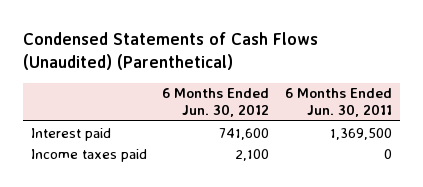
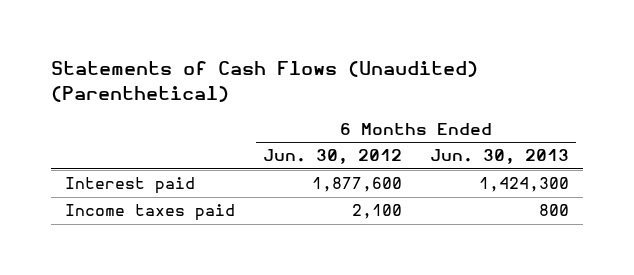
- Condensed Statements of Cash Flows (Unaudited) (Parenthetical)
+ Statements of Cash Flows (Unaudited) (Parenthetical)
- | 6 Months Ended Jun. 30, 2012 | 6 Months Ended Jun. 30, 2011
+ | 6 Months Ended Jun. 30, 2012 | 6 Months Ended Jun. 30, 2013
- Interest paid | 741,600 | 1,369,500
+ Interest paid | 1,877,600 | 1,424,300

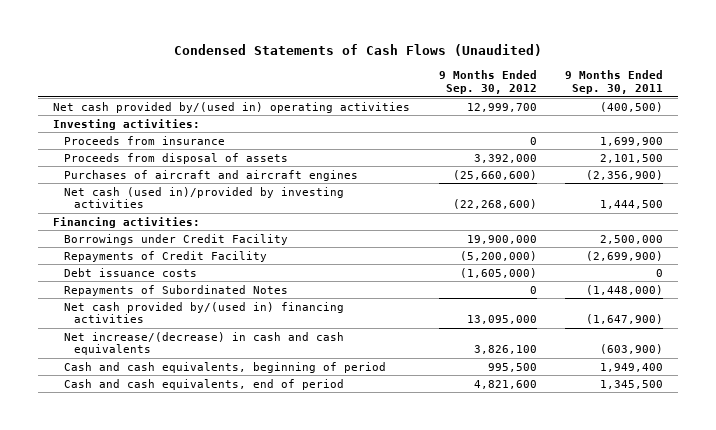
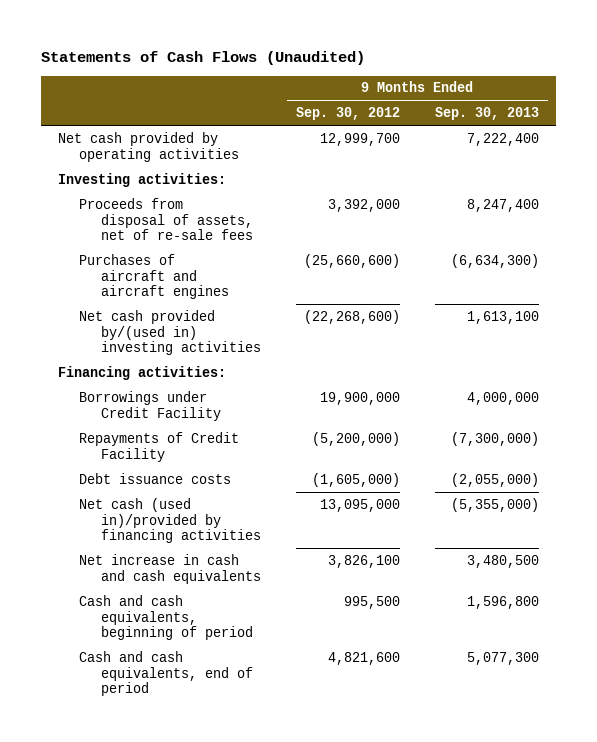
- Condensed Statements of Cash Flows (Unaudited)
+ Statements of Cash Flows (Unaudited)
- | 9 Months Ended Sep. 30, 2012 | 9 Months Ended Sep. 30, 2011
+ | 9 Months Ended Sep. 30, 2012 | 9 Months Ended Sep. 30, 2013
- Net cash provided by/(used in) operating activities | 12,999,700 | (400,500)
+ Net cash provided by operating activities | 12,999,700 | 7,222,400
- Proceeds from insurance | 0 | 1,699,900
- Proceeds from disposal of assets | 3,392,000 | 2,101,500
+ Proceeds from disposal of assets, net of re-sale fees | 3,392,000 | 8,247,400
- Net cash (used in)/provided by investing activities | (22,268,600) | 1,444,500
+ Net cash provided by/(used in) investing activities | (22,268,600) | 1,613,100
- Repayments of Subordinated Notes | 0 | (1,448,000)
- Net cash provided by/(used in) financing activities | 13,095,000 | (1,647,900)
- Net increase/(decrease) in cash and cash equivalents | 3,826,100 | (603,900)
+ Net cash (used in)/provided by financing activities | 13,095,000 | (5,355,000)
+ Net increase in cash and cash equivalents | 3,826,100 | 3,480,500

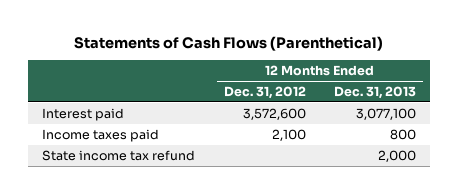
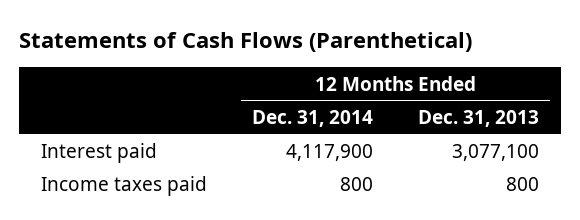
- | 12 Months Ended Dec. 31, 2012 | 12 Months Ended Dec. 31, 2013
+ | 12 Months Ended Dec. 31, 2014 | 12 Months Ended Dec. 31, 2013
- State income tax refund | | 2,000

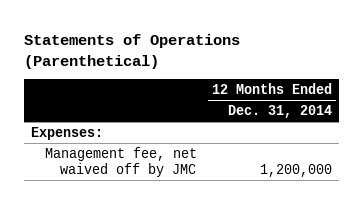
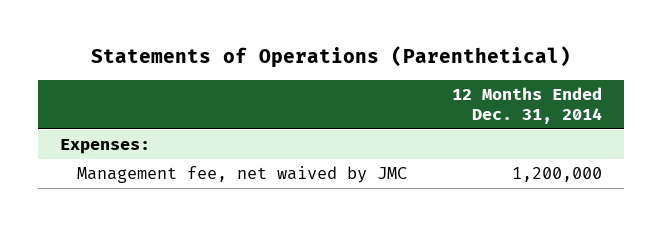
- Management fee, net waived off by JMC | 1,200,000
+ Management fee, net waived by JMC | 1,200,000

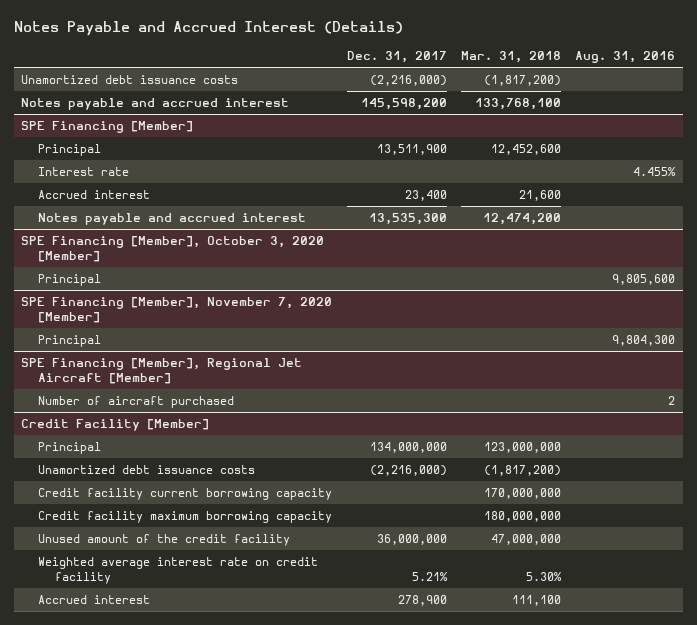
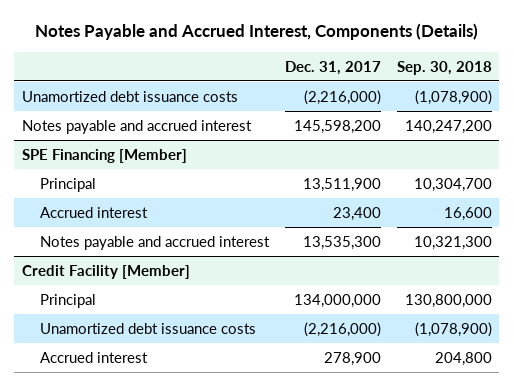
- Notes Payable and Accrued Interest (Details)
+ Notes Payable and Accrued Interest, Components (Details)
- | Dec. 31, 2017 | Mar. 31, 2018 | Aug. 31, 2016
+ | Dec. 31, 2017 | Sep. 30, 2018
@ SPE Financing [Member]
- Interest rate | | | 4.455%
- SPE Financing [Member], October 3, 2020 [Member]
- Principal | | | 9,805,600
- SPE Financing [Member], November 7, 2020 [Member]
- Principal | | | 9,804,300
- SPE Financing [Member], Regional Jet Aircraft [Member]
- Number of aircraft purchased | | | 2
@ Credit Facility [Member]
- Credit facility current borrowing capacity | | 170,000,000 |
- Credit facility maximum borrowing capacity | | 180,000,000 |
- Unused amount of the credit facility | 36,000,000 | 47,000,000 |
- Weighted average interest rate on credit facility | 5.21% | 5.30% |

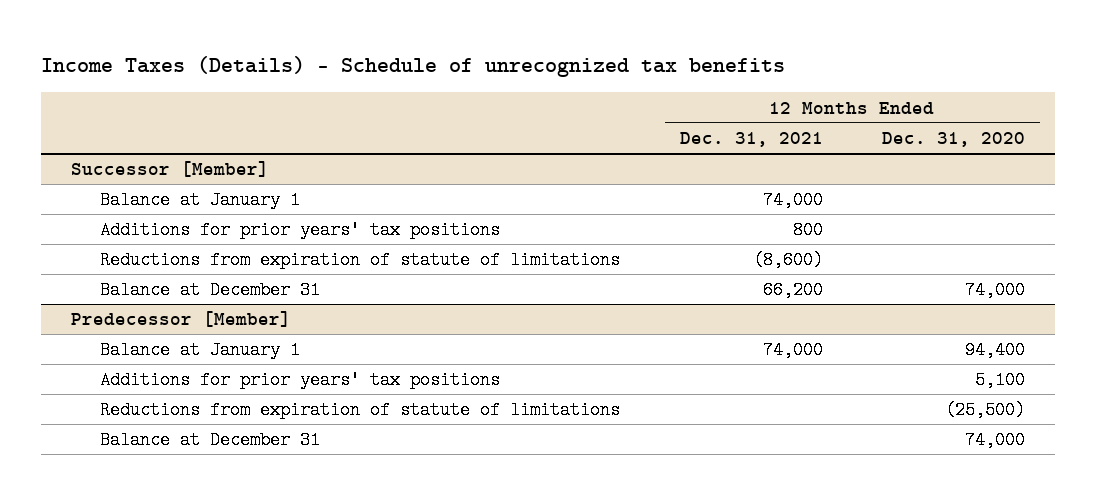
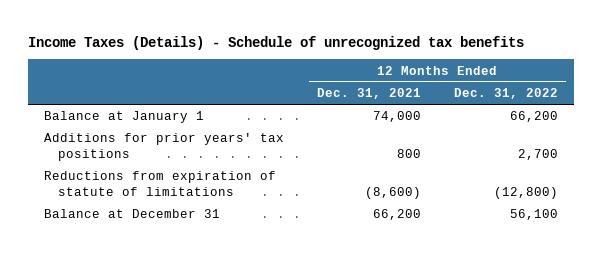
- | 12 Months Ended Dec. 31, 2021 | 12 Months Ended Dec. 31, 2020
+ | 12 Months Ended Dec. 31, 2021 | 12 Months Ended Dec. 31, 2022
- Successor [Member]
- Predecessor [Member]
- Balance at January 1 | 74,000 | 94,400
- Additions for prior years' tax positions | | 5,100
- Reductions from expiration of statute of limitations | | (25,500)
- Balance at December 31 | | 74,000

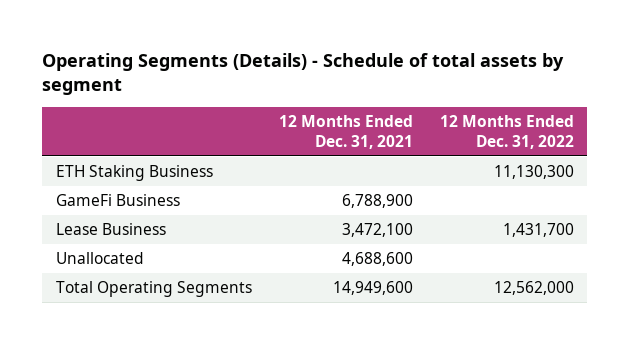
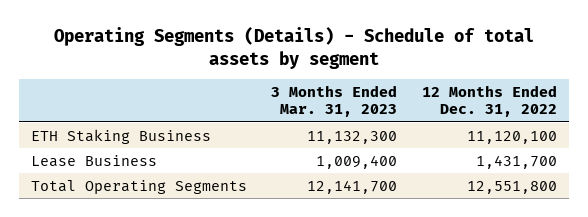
- | 12 Months Ended Dec. 31, 2021 | 12 Months Ended Dec. 31, 2022
+ | 3 Months Ended Mar. 31, 2023 | 12 Months Ended Dec. 31, 2022
- ETH Staking Business | | 11,130,300
- GameFi Business | 6,788,900 |
+ ETH Staking Business | 11,132,300 | 11,120,100
- Unallocated | 4,688,600 |
- Total Operating Segments | 14,949,600 | 12,562,000
+ Total Operating Segments | 12,141,700 | 12,551,800

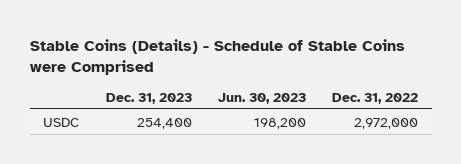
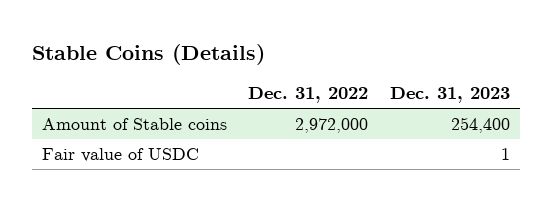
- Stable Coins (Details) - Schedule of Stable Coins were Comprised
+ Stable Coins (Details)
- | Dec. 31, 2023 | Jun. 30, 2023 | Dec. 31, 2022
+ | Dec. 31, 2022 | Dec. 31, 2023
- USDC | 254,400 | 198,200 | 2,972,000
+ Amount of Stable coins | 2,972,000 | 254,400
+ Fair value of USDC | | 1

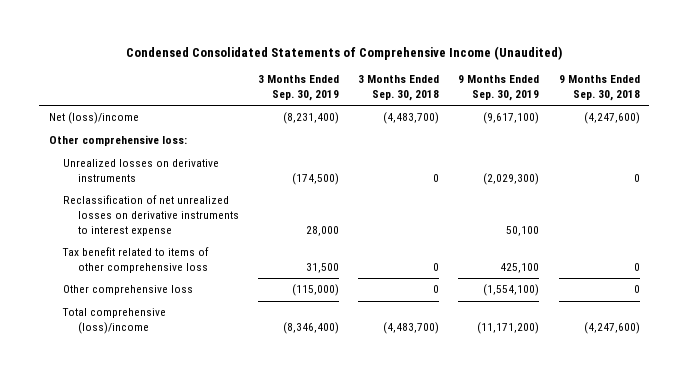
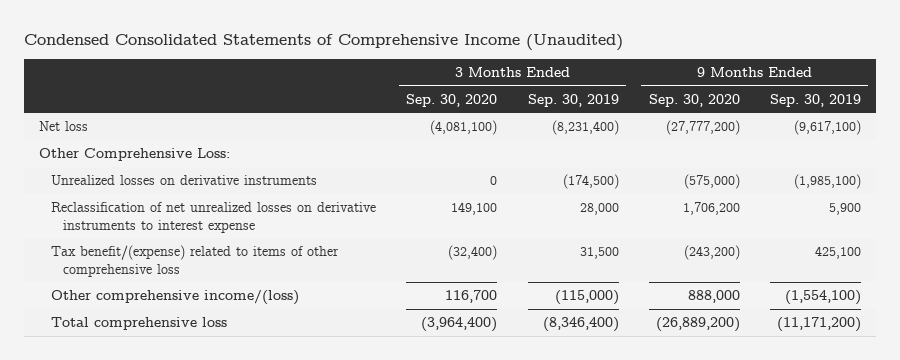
- | 3 Months Ended Sep. 30, 2019 | 3 Months Ended Sep. 30, 2018 | 9 Months Ended Sep. 30, 2019 | 9 Months Ended Sep. 30, 2018
+ | 3 Months Ended Sep. 30, 2020 | 3 Months Ended Sep. 30, 2019 | 9 Months Ended Sep. 30, 2020 | 9 Months Ended Sep. 30, 2019
- Net (loss)/income | (8,231,400) | (4,483,700) | (9,617,100) | (4,247,600)
- Other comprehensive loss:
- Unrealized losses on derivative instruments | (174,500) | 0 | (2,029,300) | 0
- Reclassification of net unrealized losses on derivative instruments to interest expense | 28,000 | | 50,100 |
- Tax benefit related to items of other comprehensive loss | 31,500 | 0 | 425,100 | 0
- Other comprehensive loss | (115,000) | 0 | (1,554,100) | 0
- Total comprehensive (loss)/income | (8,346,400) | (4,483,700) | (11,171,200) | (4,247,600)
+ Net loss | (4,081,100) | (8,231,400) | (27,777,200) | (9,617,100)
+ Other Comprehensive Loss:
+ Unrealized losses on derivative instruments | 0 | (174,500) | (575,000) | (1,985,100)
+ Reclassification of net unrealized losses on derivative instruments to interest expense | 149,100 | 28,000 | 1,706,200 | 5,900
+ Tax benefit/(expense) related to items of other comprehensive loss | (32,400) | 31,500 | (243,200) | 425,100
+ Other comprehensive income/(loss) | 116,700 | (115,000) | 888,000 | (1,554,100)
+ Total comprehensive loss | (3,964,400) | (8,346,400) | (26,889,200) | (11,171,200)

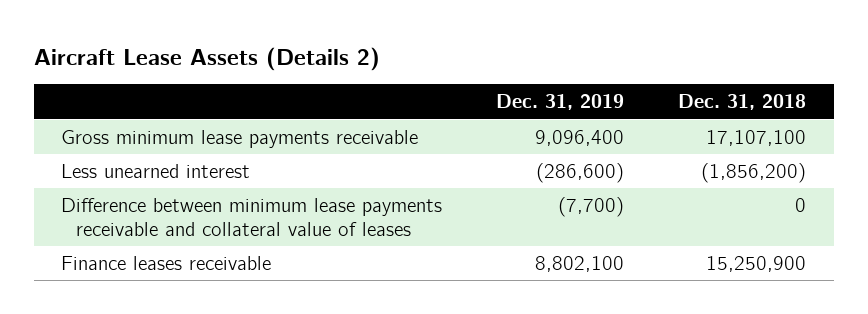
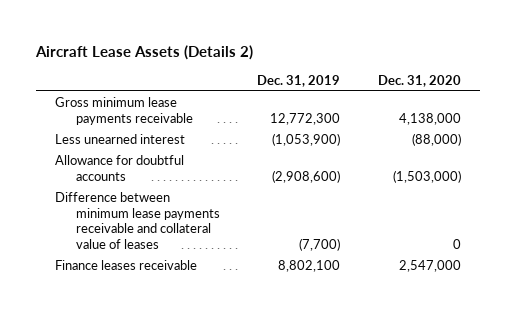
- | Dec. 31, 2019 | Dec. 31, 2018
+ | Dec. 31, 2019 | Dec. 31, 2020
- Gross minimum lease payments receivable | 9,096,400 | 17,107,100
- Less unearned interest | (286,600) | (1,856,200)
+ Gross minimum lease payments receivable | 12,772,300 | 4,138,000
+ Less unearned interest | (1,053,900) | (88,000)
+ Allowance for doubtful accounts | (2,908,600) | (1,503,000)

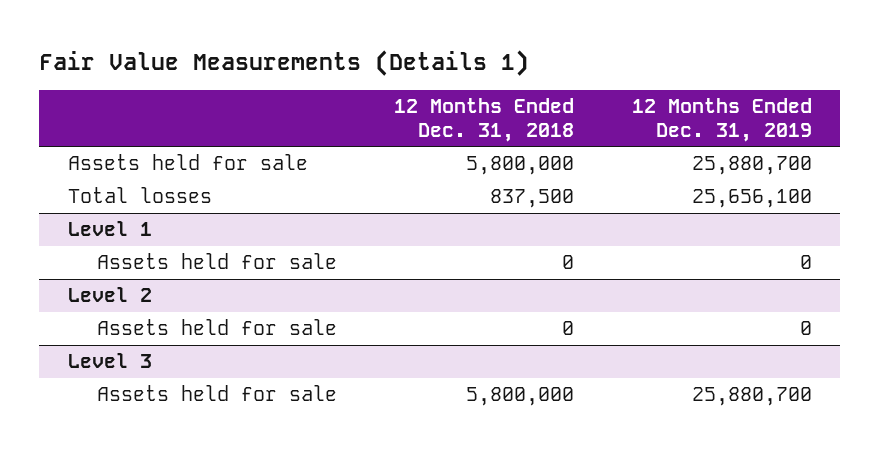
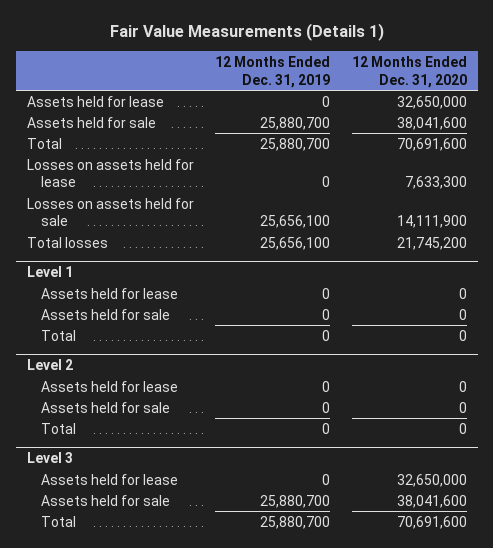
- | 12 Months Ended Dec. 31, 2018 | 12 Months Ended Dec. 31, 2019
+ | 12 Months Ended Dec. 31, 2019 | 12 Months Ended Dec. 31, 2020
+ Assets held for lease | 0 | 32,650,000
+ Total | 25,880,700 | 70,691,600
+ Losses on assets held for lease | 0 | 7,633,300
+ Losses on assets held for sale | 25,656,100 | 14,111,900
@ Level 1
+ Assets held for lease | 0 | 0
+ Total | 0 | 0
@ Level 2
+ Assets held for lease | 0 | 0
+ Total | 0 | 0
@ Level 3
+ Assets held for lease | 0 | 32,650,000
+ Total | 25,880,700 | 70,691,600

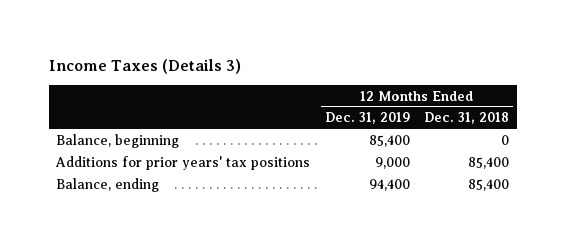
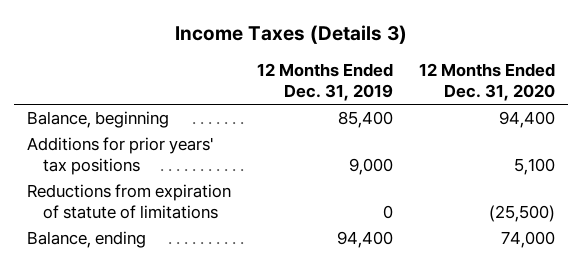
- | 12 Months Ended Dec. 31, 2019 | 12 Months Ended Dec. 31, 2018
+ | 12 Months Ended Dec. 31, 2019 | 12 Months Ended Dec. 31, 2020
+ Reductions from expiration of statute of limitations | 0 | (25,500)

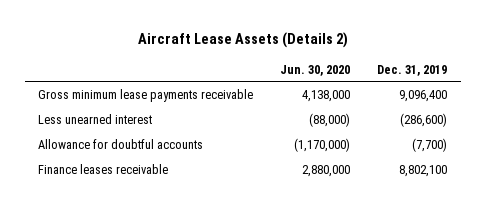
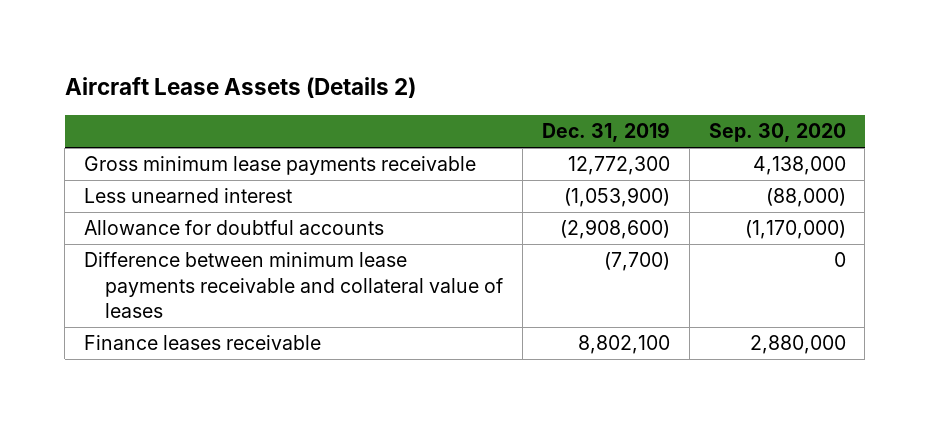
- | Jun. 30, 2020 | Dec. 31, 2019
+ | Dec. 31, 2019 | Sep. 30, 2020
- Gross minimum lease payments receivable | 4,138,000 | 9,096,400
- Less unearned interest | (88,000) | (286,600)
- Allowance for doubtful accounts | (1,170,000) | (7,700)
+ Gross minimum lease payments receivable | 12,772,300 | 4,138,000
+ Less unearned interest | (1,053,900) | (88,000)
+ Allowance for doubtful accounts | (2,908,600) | (1,170,000)
+ Difference between minimum lease payments receivable and collateral value of leases | (7,700) | 0

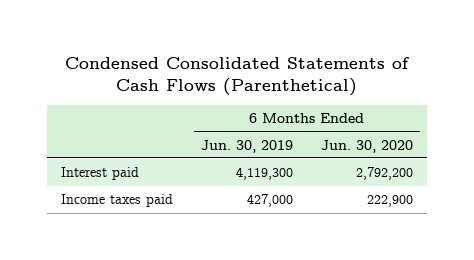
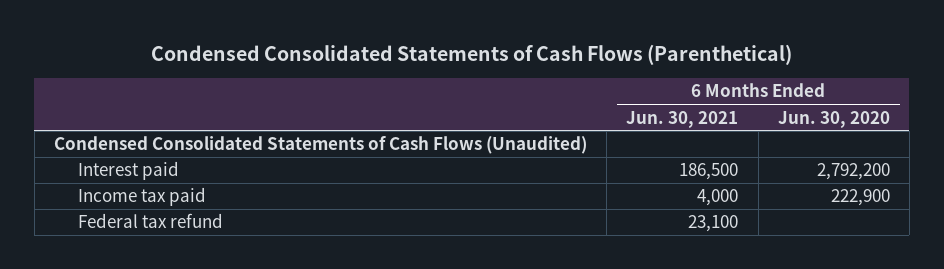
- | 6 Months Ended Jun. 30, 2019 | 6 Months Ended Jun. 30, 2020
+ | 6 Months Ended Jun. 30, 2021 | 6 Months Ended Jun. 30, 2020
+ Condensed Consolidated Statements of Cash Flows (Unaudited)
- Income taxes paid | 427,000 | 222,900
+ Income tax paid | 4,000 | 222,900
+ Federal tax refund | 23,100 |

